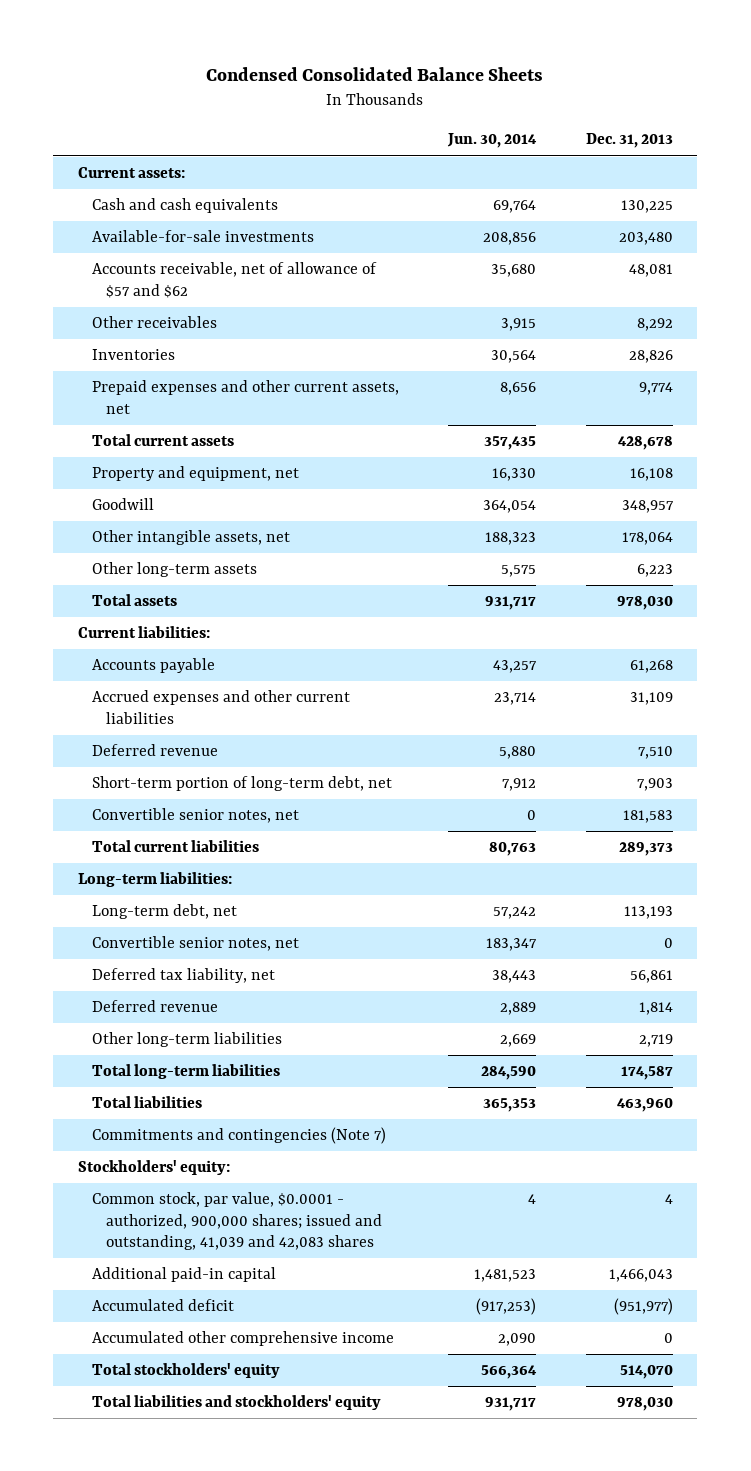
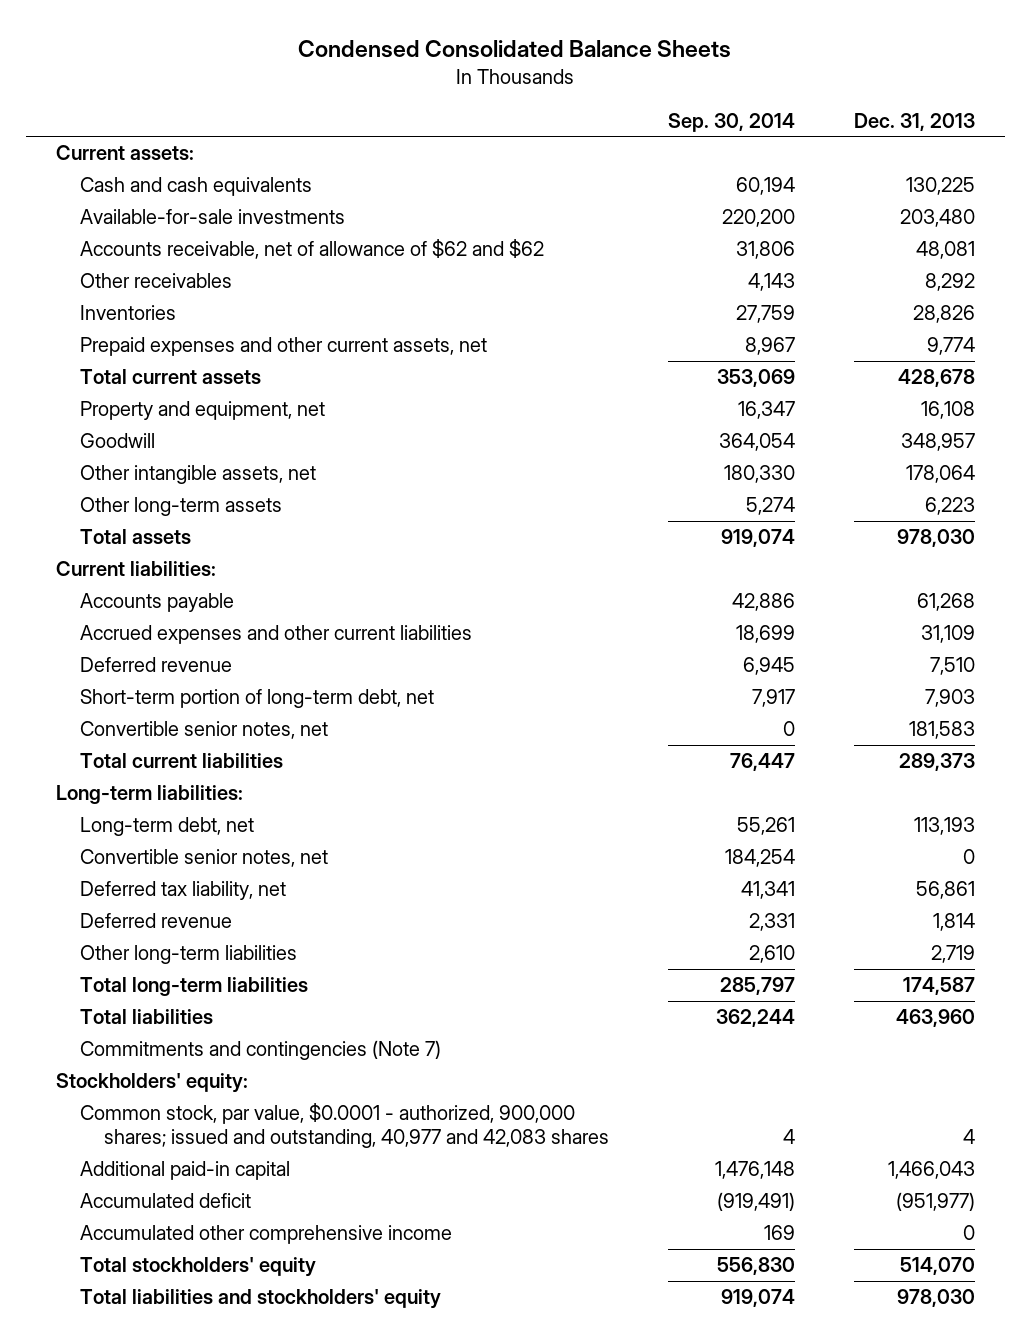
- | Jun. 30, 2014 | Dec. 31, 2013
+ | Sep. 30, 2014 | Dec. 31, 2013
- Accounts receivable, net of allowance of $57 and $62 | 35,680 | 48,081
+ Accounts receivable, net of allowance of $62 and $62 | 31,806 | 48,081
- Common stock, par value, $0.0001 - authorized, 900,000 shares; issued and outstanding, 41,039 and 42,083 shares | 4 | 4
+ Common stock, par value, $0.0001 - authorized, 900,000 shares; issued and outstanding, 40,977 and 42,083 shares | 4 | 4

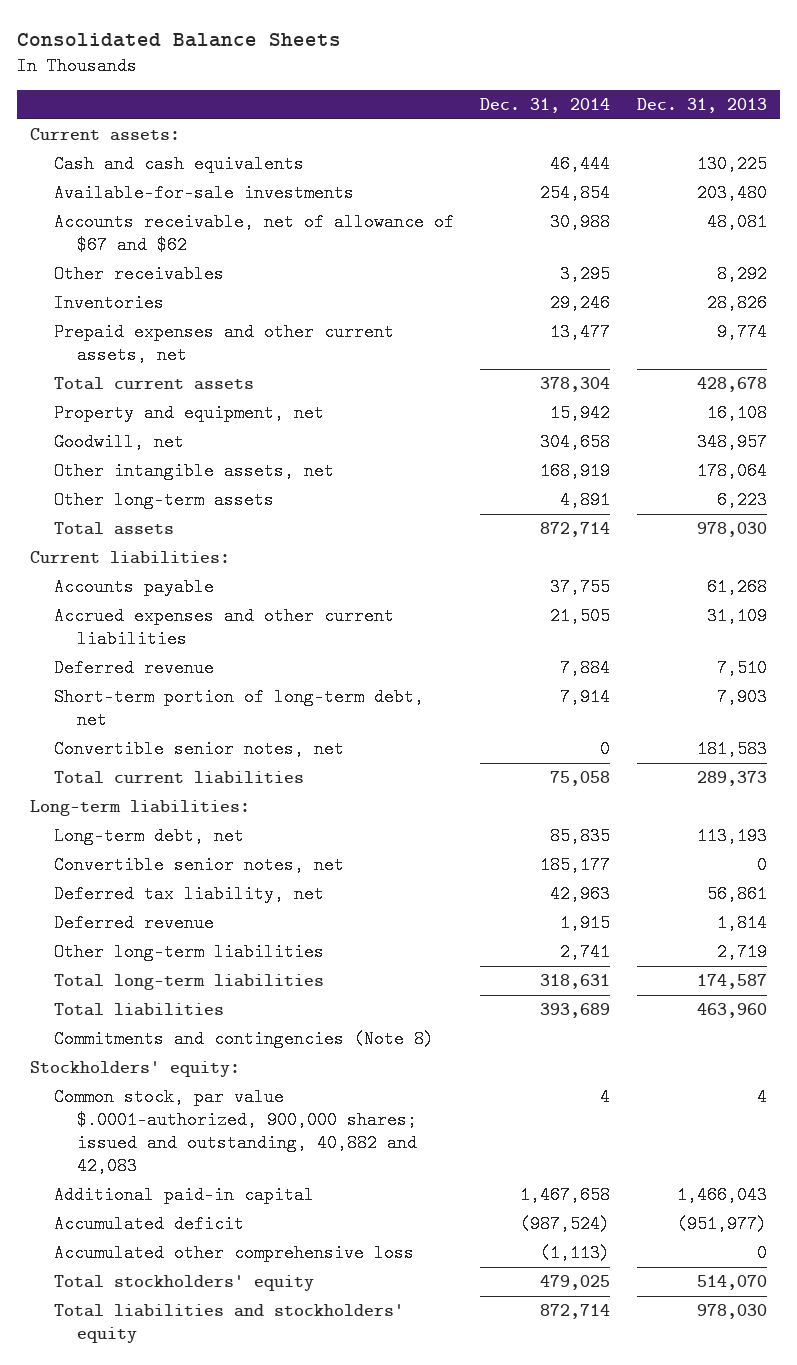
- Condensed Consolidated Balance Sheets
+ Consolidated Balance Sheets
- | Sep. 30, 2014 | Dec. 31, 2013
+ | Dec. 31, 2014 | Dec. 31, 2013
- Accounts receivable, net of allowance of $62 and $62 | 31,806 | 48,081
+ Accounts receivable, net of allowance of $67 and $62 | 30,988 | 48,081
- Goodwill | 364,054 | 348,957
+ Goodwill, net | 304,658 | 348,957
- Commitments and contingencies (Note 7)
+ Commitments and contingencies (Note 8)
- Common stock, par value, $0.0001 - authorized, 900,000 shares; issued and outstanding, 40,977 and 42,083 shares | 4 | 4
+ Common stock, par value $.0001-authorized, 900,000 shares; issued and outstanding, 40,882 and 42,083 | 4 | 4
- Accumulated other comprehensive income | 169 | 0
+ Accumulated other comprehensive loss | (1,113) | 0

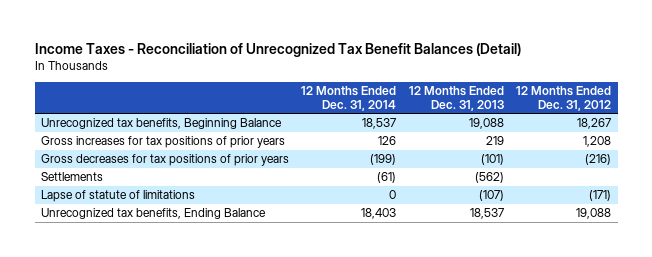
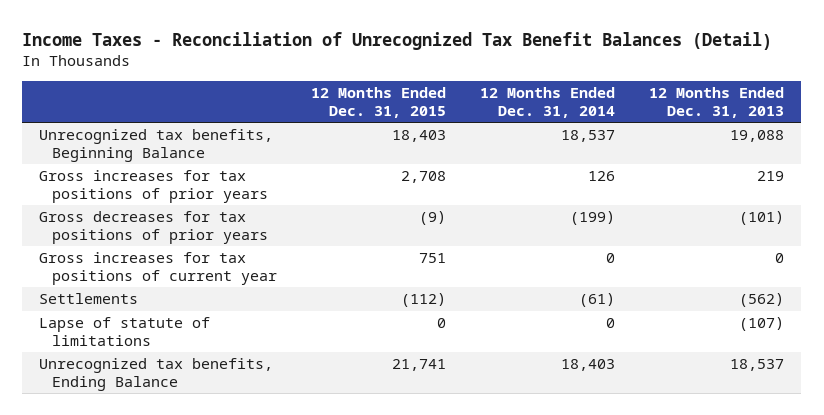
- | 12 Months Ended Dec. 31, 2014 | 12 Months Ended Dec. 31, 2013 | 12 Months Ended Dec. 31, 2012
+ | 12 Months Ended Dec. 31, 2015 | 12 Months Ended Dec. 31, 2014 | 12 Months Ended Dec. 31, 2013
+ Gross increases for tax positions of current year | 751 | 0 | 0

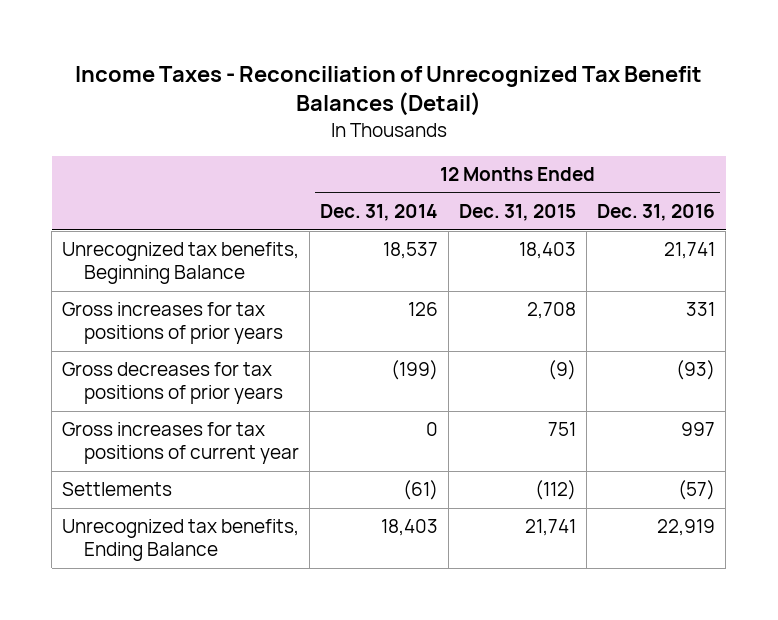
- | 12 Months Ended Dec. 31, 2015 | 12 Months Ended Dec. 31, 2014 | 12 Months Ended Dec. 31, 2013
+ | 12 Months Ended Dec. 31, 2014 | 12 Months Ended Dec. 31, 2015 | 12 Months Ended Dec. 31, 2016
- Lapse of statute of limitations | 0 | 0 | (107)

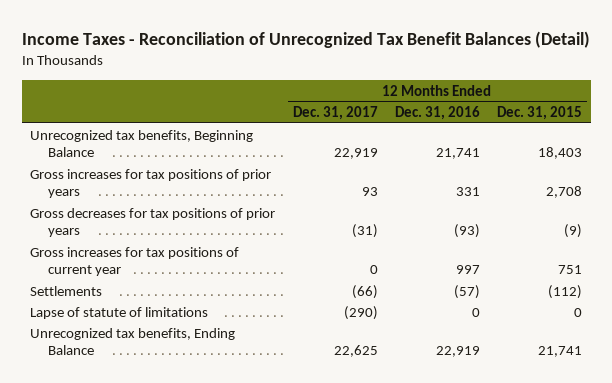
- | 12 Months Ended Dec. 31, 2014 | 12 Months Ended Dec. 31, 2015 | 12 Months Ended Dec. 31, 2016
+ | 12 Months Ended Dec. 31, 2017 | 12 Months Ended Dec. 31, 2016 | 12 Months Ended Dec. 31, 2015
+ Lapse of statute of limitations | (290) | 0 | 0

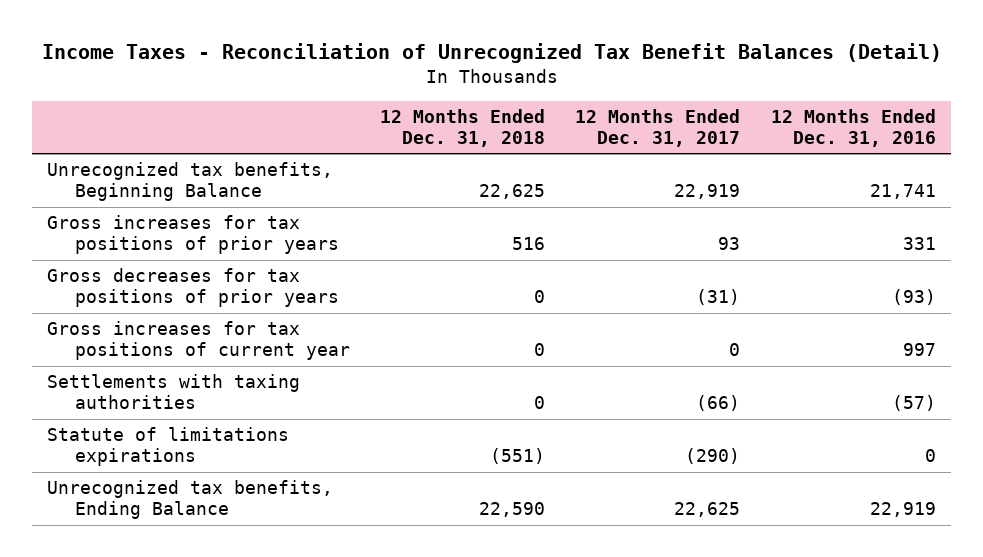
- | 12 Months Ended Dec. 31, 2017 | 12 Months Ended Dec. 31, 2016 | 12 Months Ended Dec. 31, 2015
+ | 12 Months Ended Dec. 31, 2018 | 12 Months Ended Dec. 31, 2017 | 12 Months Ended Dec. 31, 2016
- Settlements | (66) | (57) | (112)
- Lapse of statute of limitations | (290) | 0 | 0
+ Settlements with taxing authorities | 0 | (66) | (57)
+ Statute of limitations expirations | (551) | (290) | 0

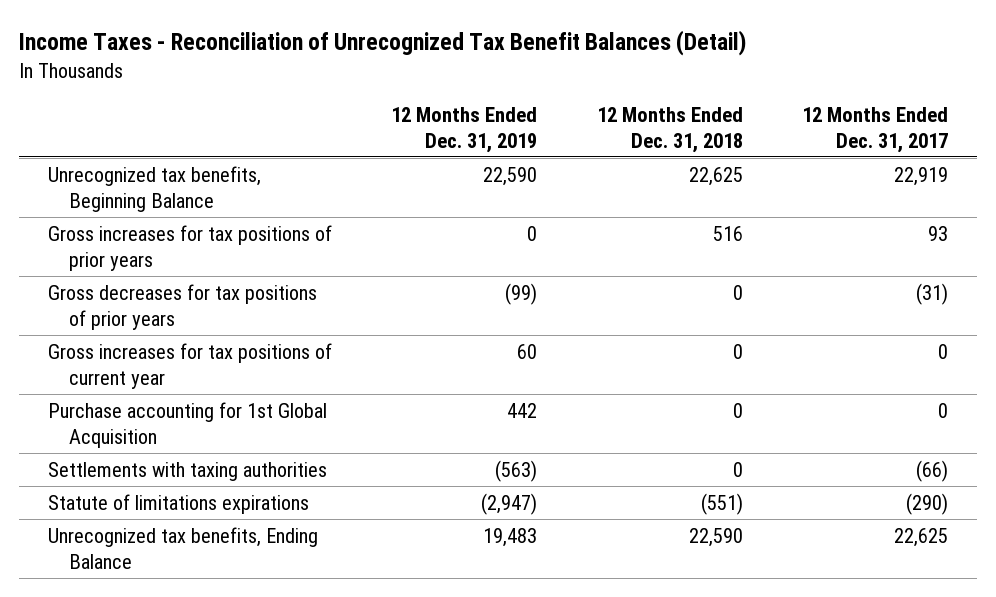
- | 12 Months Ended Dec. 31, 2018 | 12 Months Ended Dec. 31, 2017 | 12 Months Ended Dec. 31, 2016
+ | 12 Months Ended Dec. 31, 2019 | 12 Months Ended Dec. 31, 2018 | 12 Months Ended Dec. 31, 2017
+ Purchase accounting for 1st Global Acquisition | 442 | 0 | 0

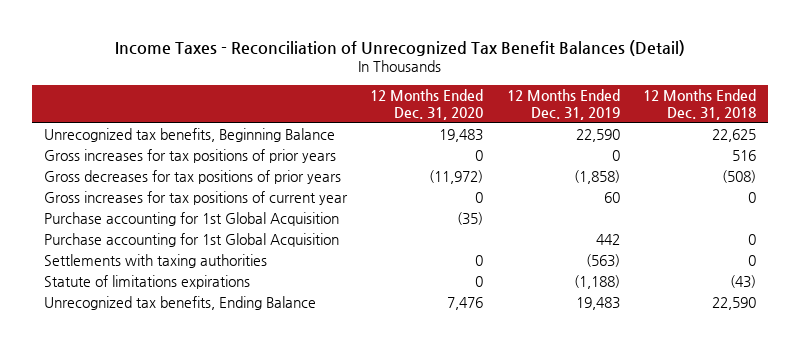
- | 12 Months Ended Dec. 31, 2019 | 12 Months Ended Dec. 31, 2018 | 12 Months Ended Dec. 31, 2017
+ | 12 Months Ended Dec. 31, 2020 | 12 Months Ended Dec. 31, 2019 | 12 Months Ended Dec. 31, 2018
- Gross decreases for tax positions of prior years | (99) | 0 | (31)
+ Gross decreases for tax positions of prior years | (11,972) | (1,858) | (508)
+ Purchase accounting for 1st Global Acquisition | (35) | |
- Statute of limitations expirations | (2,947) | (551) | (290)
+ Statute of limitations expirations | 0 | (1,188) | (43)

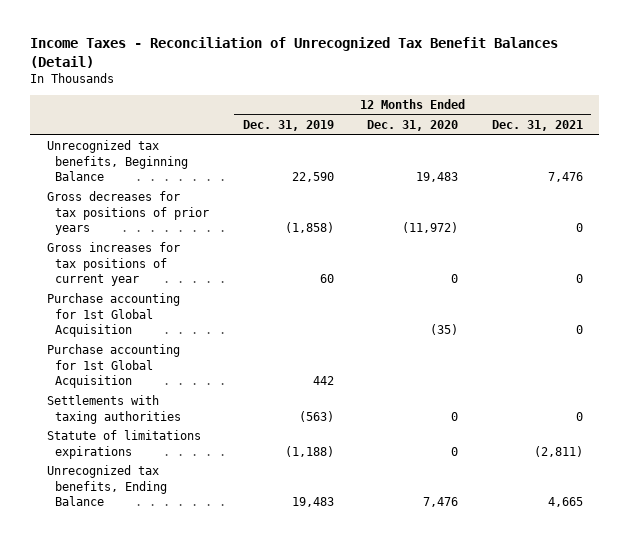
- | 12 Months Ended Dec. 31, 2020 | 12 Months Ended Dec. 31, 2019 | 12 Months Ended Dec. 31, 2018
+ | 12 Months Ended Dec. 31, 2019 | 12 Months Ended Dec. 31, 2020 | 12 Months Ended Dec. 31, 2021
- Gross increases for tax positions of prior years | 0 | 0 | 516

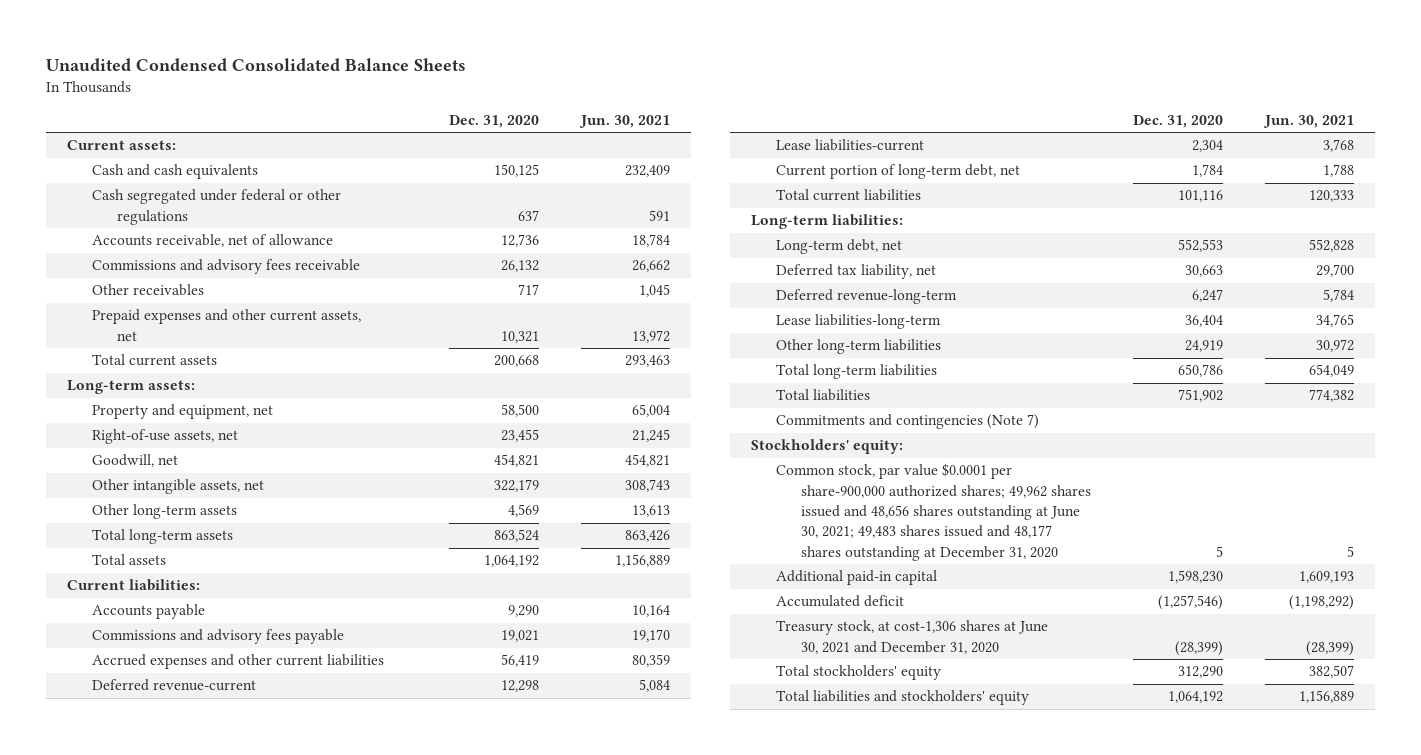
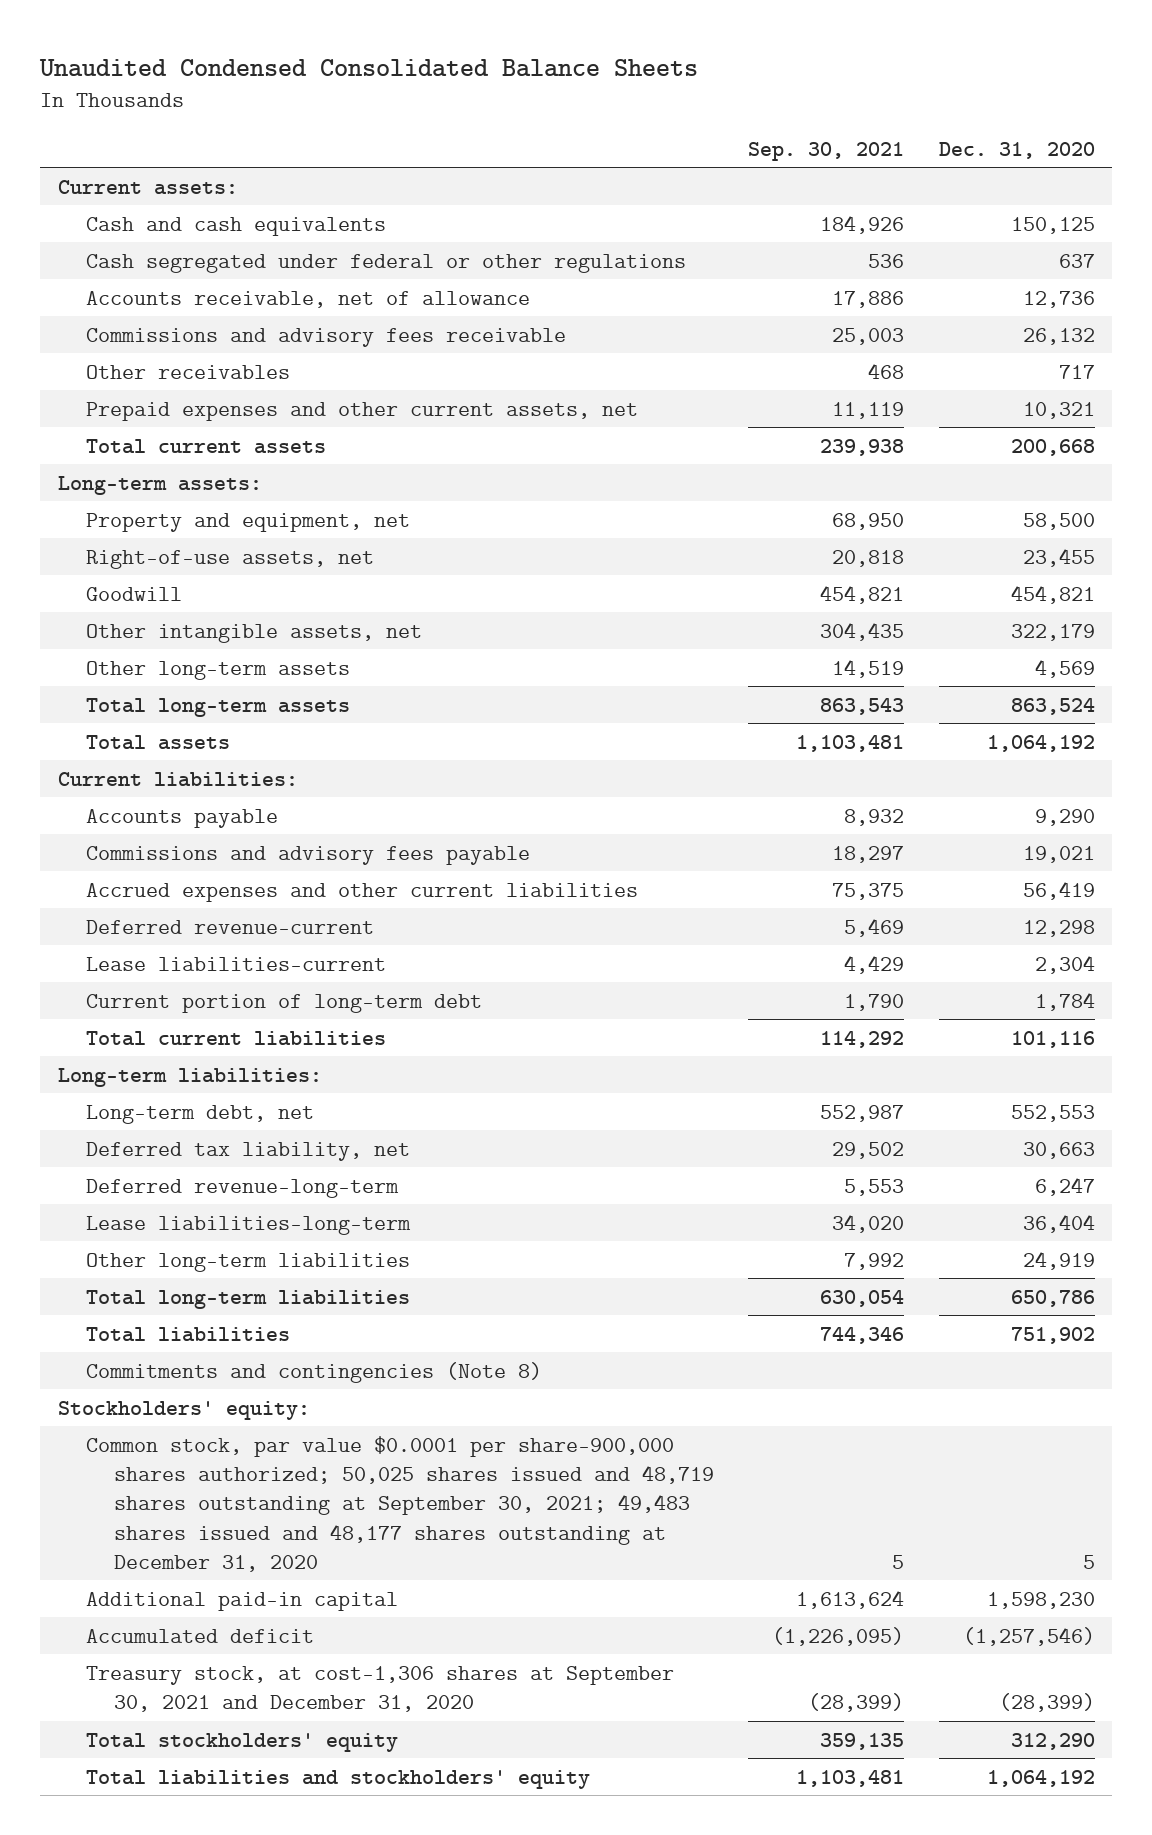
- | Dec. 31, 2020 | Jun. 30, 2021
+ | Sep. 30, 2021 | Dec. 31, 2020
- Goodwill, net | 454,821 | 454,821
+ Goodwill | 454,821 | 454,821
- Current portion of long-term debt, net | 1,784 | 1,788
+ Current portion of long-term debt | 1,790 | 1,784
- Commitments and contingencies (Note 7)
+ Commitments and contingencies (Note 8)
- Common stock, par value $0.0001 per share-900,000 authorized shares; 49,962 shares issued and 48,656 shares outstanding at June 30, 2021; 49,483 shares issued and 48,177 shares outstanding at December 31, 2020 | 5 | 5
+ Common stock, par value $0.0001 per share-900,000 shares authorized; 50,025 shares issued and 48,719 shares outstanding at September 30, 2021; 49,483 shares issued and 48,177 shares outstanding at December 31, 2020 | 5 | 5
- Treasury stock, at cost-1,306 shares at June 30, 2021 and December 31, 2020 | (28,399) | (28,399)
+ Treasury stock, at cost-1,306 shares at September 30, 2021 and December 31, 2020 | (28,399) | (28,399)

